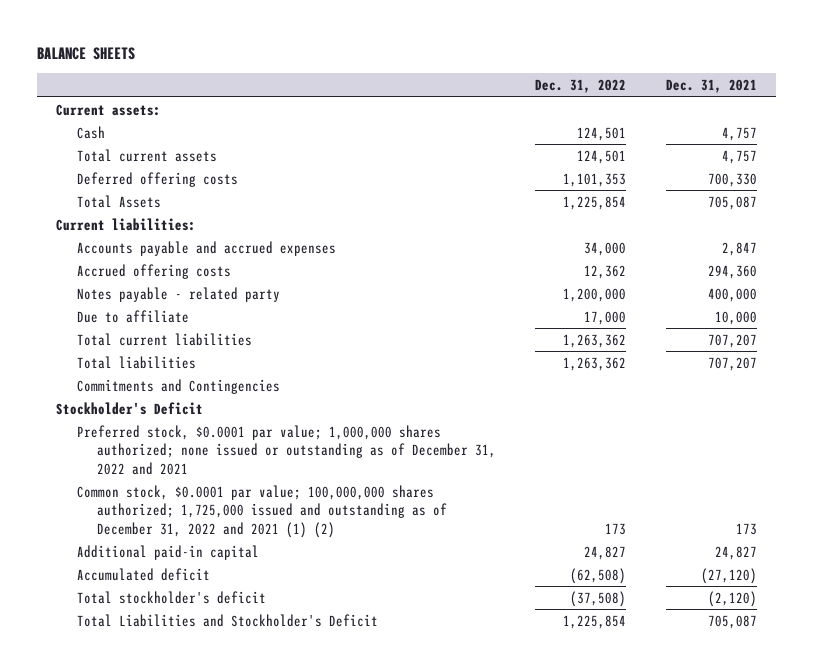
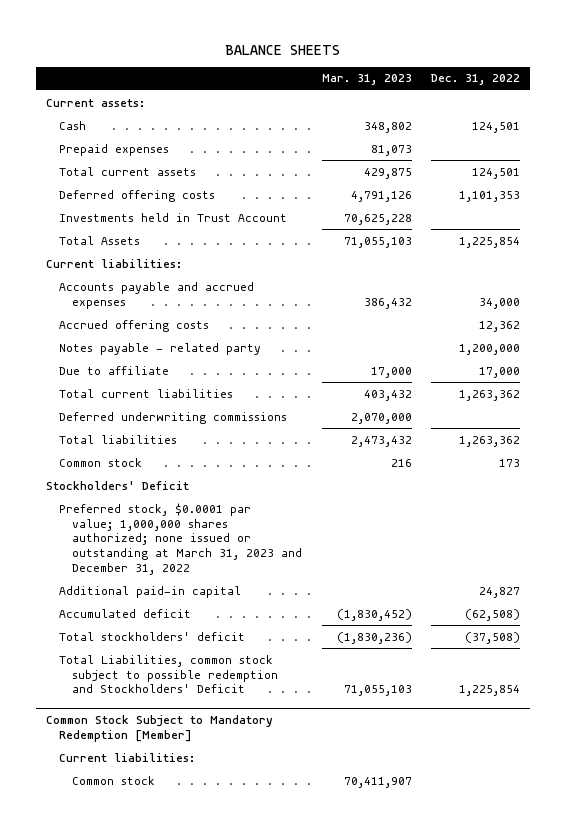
- | Dec. 31, 2022 | Dec. 31, 2021
+ | Mar. 31, 2023 | Dec. 31, 2022
+ Prepaid expenses | 81,073 |
+ Investments held in Trust Account | 70,625,228 |
+ Deferred underwriting commissions | 2,070,000 |
- Commitments and Contingencies
- Stockholder's Deficit
- Preferred stock, $0.0001 par value; 1,000,000 shares authorized; none issued or outstanding as of December 31, 2022 and 2021
- Common stock, $0.0001 par value; 100,000,000 shares authorized; 1,725,000 issued and outstanding as of December 31, 2022 and 2021 (1) (2) | 173 | 173
+ Common stock | 216 | 173
+ Stockholders' Deficit
+ Preferred stock, $0.0001 par value; 1,000,000 shares authorized; none issued or outstanding at March 31, 2023 and December 31, 2022
- Total stockholder's deficit | (37,508) | (2,120)
- Total Liabilities and Stockholder's Deficit | 1,225,854 | 705,087
+ Total stockholders' deficit | (1,830,236) | (37,508)
+ Total Liabilities, common stock subject to possible redemption and Stockholders' Deficit | 71,055,103 | 1,225,854
+ Common Stock Subject to Mandatory Redemption [Member]
+ Current liabilities:
+ Common stock | 70,411,907 |

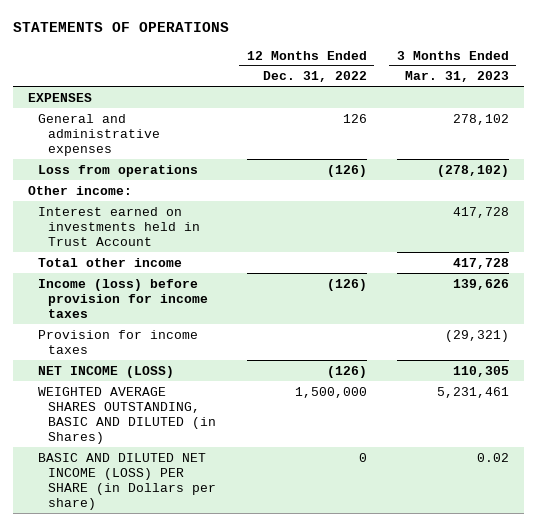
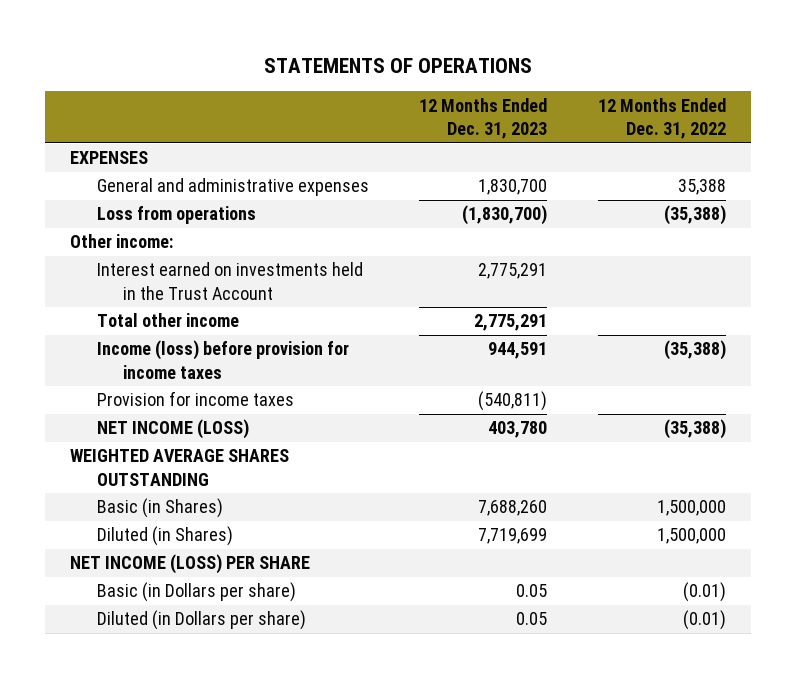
- | 12 Months Ended Dec. 31, 2022 | 3 Months Ended Mar. 31, 2023
+ | 12 Months Ended Dec. 31, 2023 | 12 Months Ended Dec. 31, 2022
- General and administrative expenses | 126 | 278,102
- Loss from operations | (126) | (278,102)
+ General and administrative expenses | 1,830,700 | 35,388
+ Loss from operations | (1,830,700) | (35,388)
- Interest earned on investments held in Trust Account | | 417,728
+ Interest earned on investments held in the Trust Account | 2,775,291 |
- Income (loss) before provision for income taxes | (126) | 139,626
+ Income (loss) before provision for income taxes | 944,591 | (35,388)
- NET INCOME (LOSS) | (126) | 110,305
- WEIGHTED AVERAGE SHARES OUTSTANDING, BASIC AND DILUTED (in Shares) | 1,500,000 | 5,231,461
- BASIC AND DILUTED NET INCOME (LOSS) PER SHARE (in Dollars per share) | 0 | 0.02
+ NET INCOME (LOSS) | 403,780 | (35,388)
+ WEIGHTED AVERAGE SHARES OUTSTANDING
+ Basic (in Shares) | 7,688,260 | 1,500,000
+ Diluted (in Shares) | 7,719,699 | 1,500,000
+ NET INCOME (LOSS) PER SHARE
+ Basic (in Dollars per share) | 0.05 | (0.01)
+ Diluted (in Dollars per share) | 0.05 | (0.01)

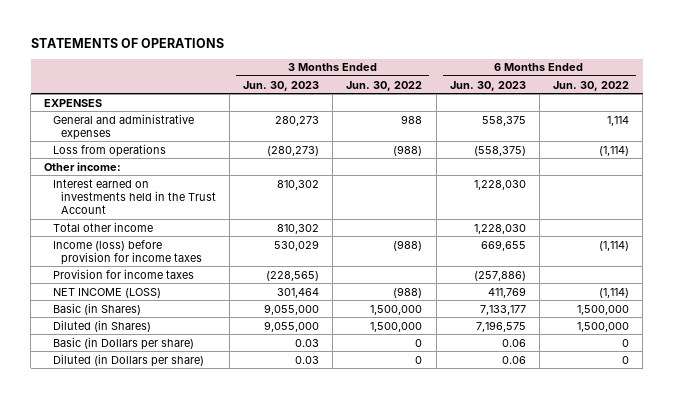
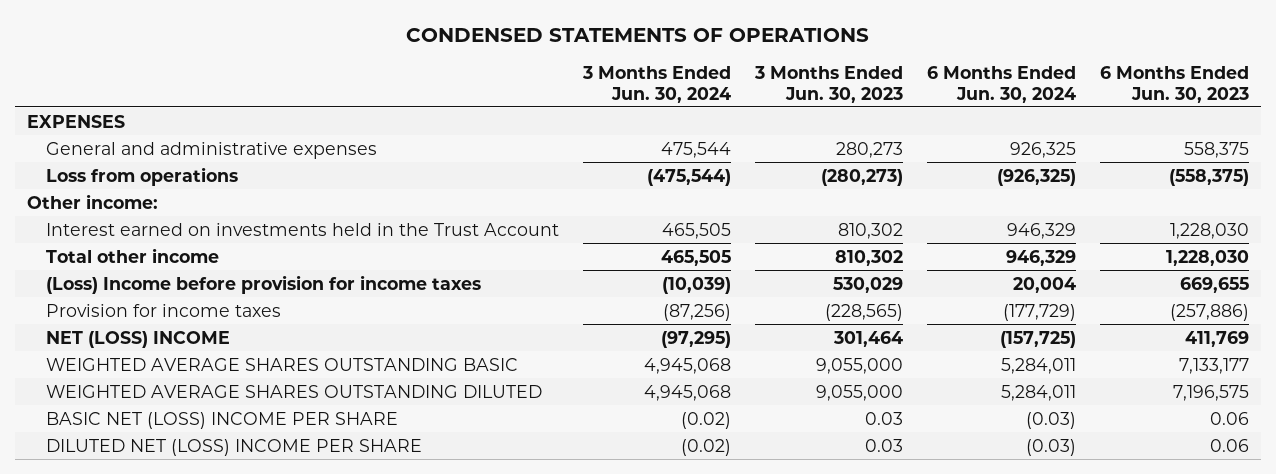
- STATEMENTS OF OPERATIONS
+ CONDENSED STATEMENTS OF OPERATIONS
- | 3 Months Ended Jun. 30, 2023 | 3 Months Ended Jun. 30, 2022 | 6 Months Ended Jun. 30, 2023 | 6 Months Ended Jun. 30, 2022
+ | 3 Months Ended Jun. 30, 2024 | 3 Months Ended Jun. 30, 2023 | 6 Months Ended Jun. 30, 2024 | 6 Months Ended Jun. 30, 2023
- Income (loss) before provision for income taxes | 530,029 | (988) | 669,655 | (1,114)
+ (Loss) Income before provision for income taxes | (10,039) | 530,029 | 20,004 | 669,655
- NET INCOME (LOSS) | 301,464 | (988) | 411,769 | (1,114)
- Basic (in Shares) | 9,055,000 | 1,500,000 | 7,133,177 | 1,500,000
- Diluted (in Shares) | 9,055,000 | 1,500,000 | 7,196,575 | 1,500,000
- Basic (in Dollars per share) | 0.03 | 0 | 0.06 | 0
- Diluted (in Dollars per share) | 0.03 | 0 | 0.06 | 0
+ NET (LOSS) INCOME | (97,295) | 301,464 | (157,725) | 411,769
+ WEIGHTED AVERAGE SHARES OUTSTANDING BASIC | 4,945,068 | 9,055,000 | 5,284,011 | 7,133,177
+ WEIGHTED AVERAGE SHARES OUTSTANDING DILUTED | 4,945,068 | 9,055,000 | 5,284,011 | 7,196,575
+ BASIC NET (LOSS) INCOME PER SHARE | (0.02) | 0.03 | (0.03) | 0.06
+ DILUTED NET (LOSS) INCOME PER SHARE | (0.02) | 0.03 | (0.03) | 0.06

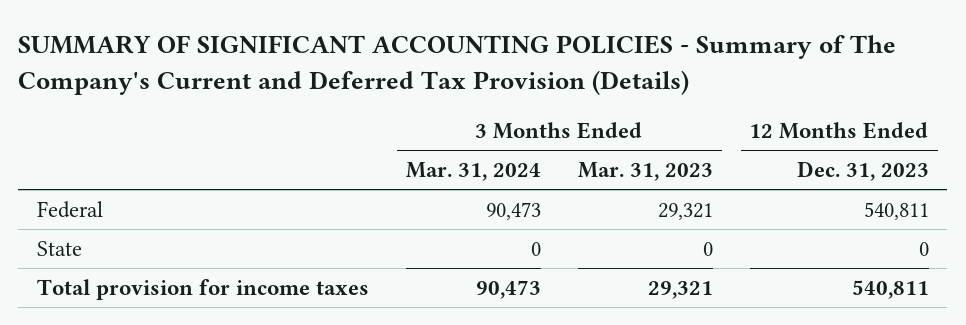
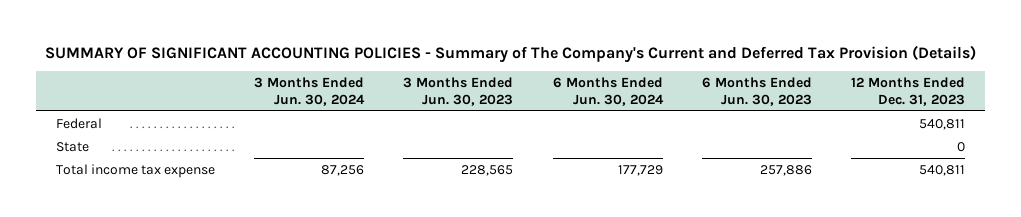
- | 3 Months Ended Mar. 31, 2024 | 3 Months Ended Mar. 31, 2023 | 12 Months Ended Dec. 31, 2023
+ | 3 Months Ended Jun. 30, 2024 | 3 Months Ended Jun. 30, 2023 | 6 Months Ended Jun. 30, 2024 | 6 Months Ended Jun. 30, 2023 | 12 Months Ended Dec. 31, 2023
- Total provision for income taxes | 90,473 | 29,321 | 540,811
+ Total income tax expense | 87,256 | 228,565 | 177,729 | 257,886 | 540,811

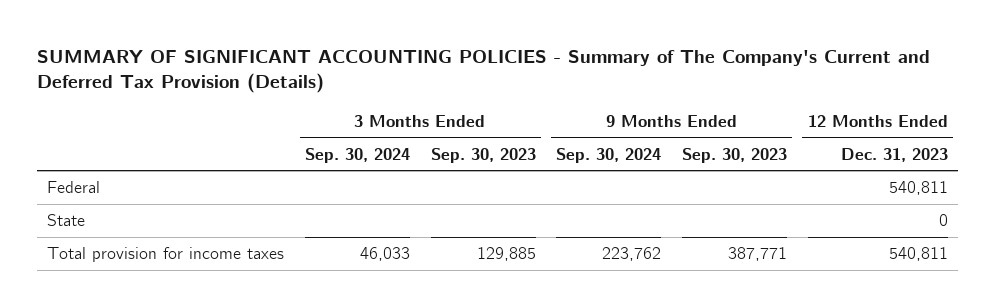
- | 3 Months Ended Jun. 30, 2024 | 3 Months Ended Jun. 30, 2023 | 6 Months Ended Jun. 30, 2024 | 6 Months Ended Jun. 30, 2023 | 12 Months Ended Dec. 31, 2023
+ | 3 Months Ended Sep. 30, 2024 | 3 Months Ended Sep. 30, 2023 | 9 Months Ended Sep. 30, 2024 | 9 Months Ended Sep. 30, 2023 | 12 Months Ended Dec. 31, 2023
- Total income tax expense | 87,256 | 228,565 | 177,729 | 257,886 | 540,811
+ Total provision for income taxes | 46,033 | 129,885 | 223,762 | 387,771 | 540,811

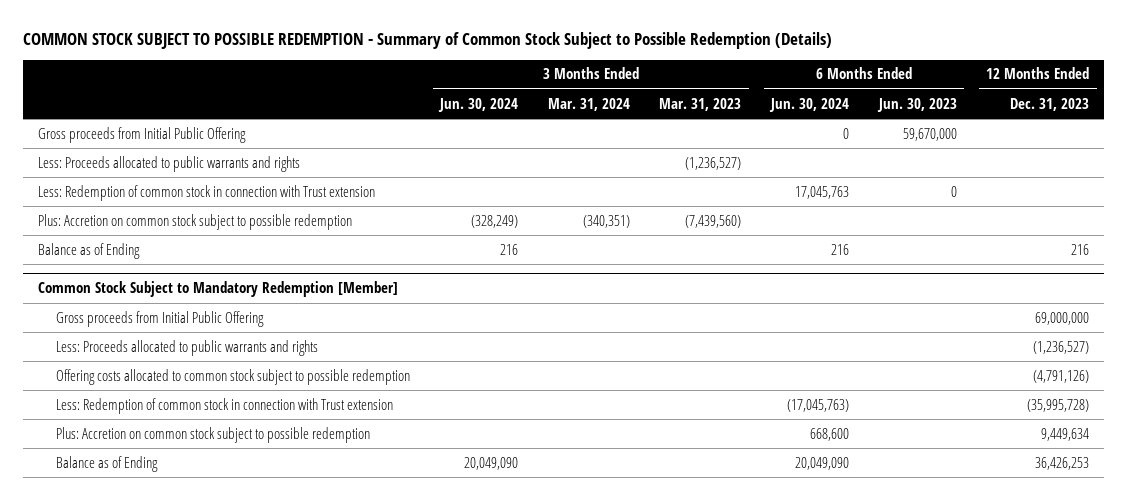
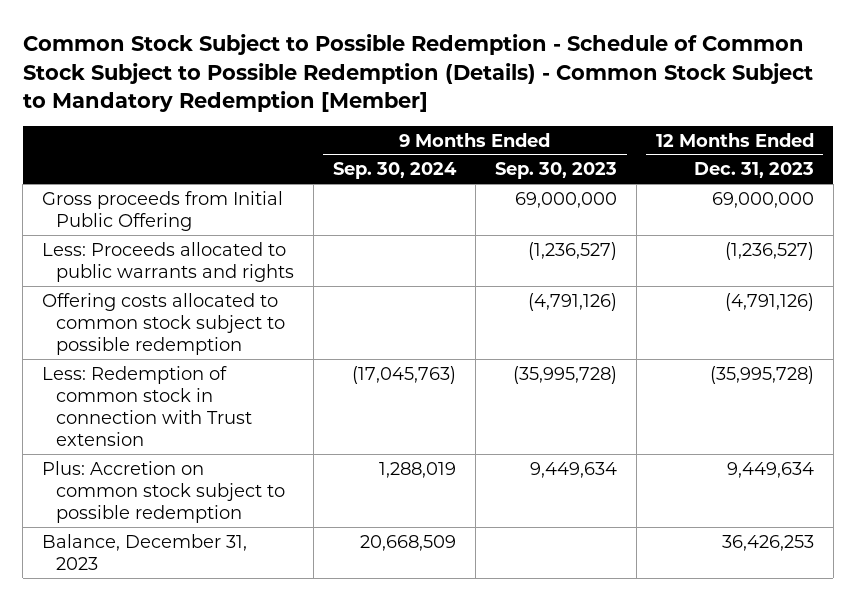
- COMMON STOCK SUBJECT TO POSSIBLE REDEMPTION - Summary of Common Stock Subject to Possible Redemption (Details)
+ Common Stock Subject to Possible Redemption - Schedule of Common Stock Subject to Possible Redemption (Details) - Common Stock Subject to Mandatory Redemption [Member]
- | 3 Months Ended Jun. 30, 2024 | 3 Months Ended Mar. 31, 2024 | 3 Months Ended Mar. 31, 2023 | 6 Months Ended Jun. 30, 2024 | 6 Months Ended Jun. 30, 2023 | 12 Months Ended Dec. 31, 2023
+ | 9 Months Ended Sep. 30, 2024 | 9 Months Ended Sep. 30, 2023 | 12 Months Ended Dec. 31, 2023
- Gross proceeds from Initial Public Offering | | | | 0 | 59,670,000 |
- Less: Proceeds allocated to public warrants and rights | | | (1,236,527) | | |
- Less: Redemption of common stock in connection with Trust extension | | | | 17,045,763 | 0 |
- Plus: Accretion on common stock subject to possible redemption | (328,249) | (340,351) | (7,439,560) | | |
- Balance as of Ending | 216 | | | 216 | | 216
- Common Stock Subject to Mandatory Redemption [Member]
- Balance as of Ending | 20,049,090 | | | 20,049,090 | | 36,426,253
+ Balance, December 31, 2023 | 20,668,509 | | 36,426,253

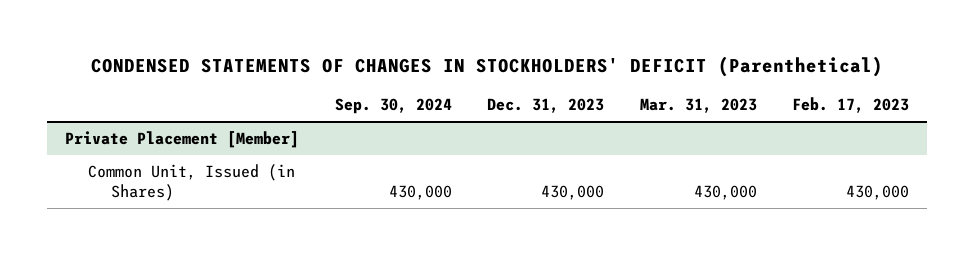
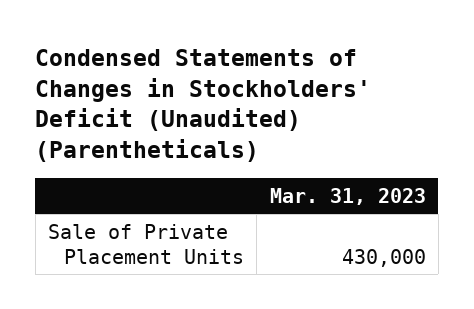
- CONDENSED STATEMENTS OF CHANGES IN STOCKHOLDERS' DEFICIT (Parenthetical)
+ Condensed Statements of Changes in Stockholders' Deficit (Unaudited) (Parentheticals)
- | Sep. 30, 2024 | Dec. 31, 2023 | Mar. 31, 2023 | Feb. 17, 2023
+ | Mar. 31, 2023
- Private Placement [Member]
- Common Unit, Issued (in Shares) | 430,000 | 430,000 | 430,000 | 430,000
+ Sale of Private Placement Units | 430,000

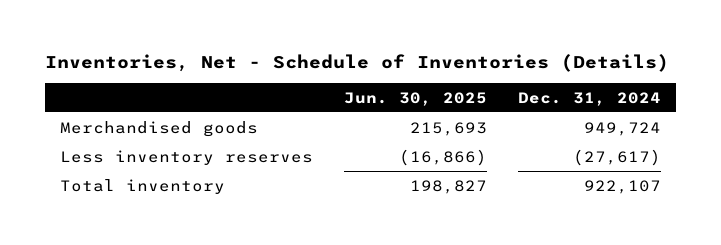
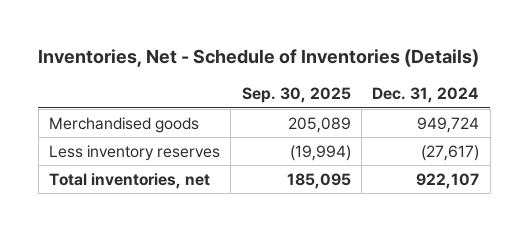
- | Jun. 30, 2025 | Dec. 31, 2024
+ | Sep. 30, 2025 | Dec. 31, 2024
- Total inventory | 198,827 | 922,107
+ Total inventories, net | 185,095 | 922,107

